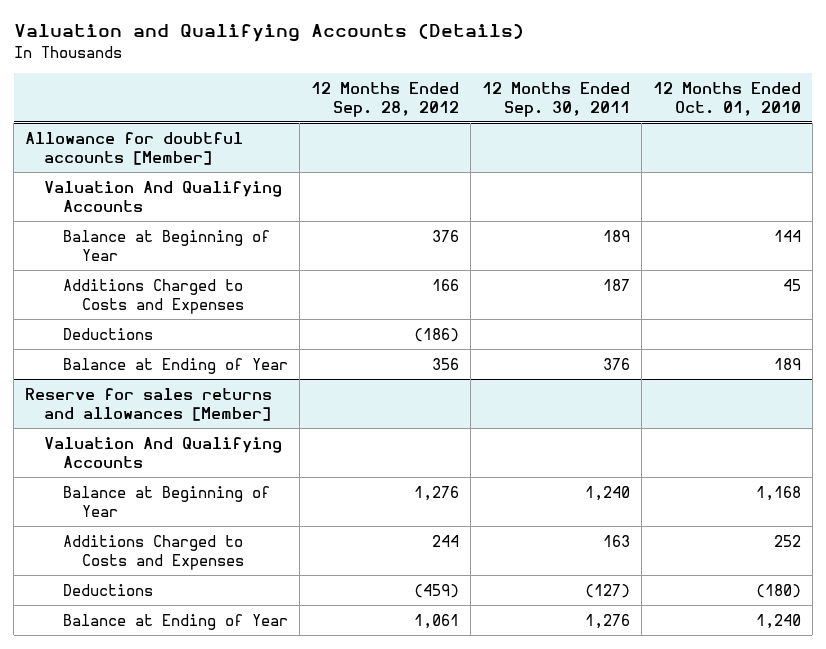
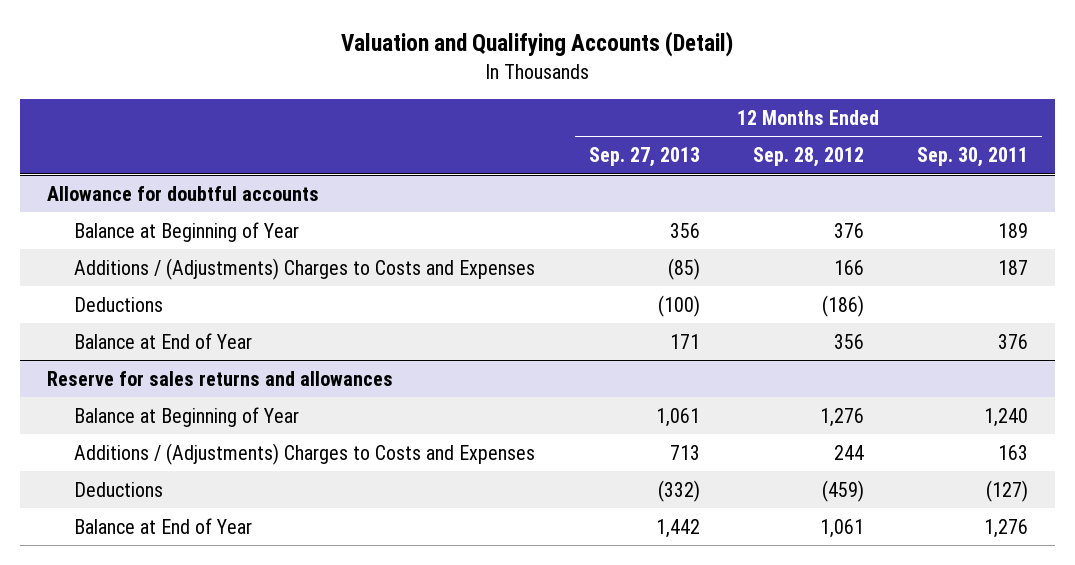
- Valuation and Qualifying Accounts (Details)
+ Valuation and Qualifying Accounts (Detail)
- | 12 Months Ended Sep. 28, 2012 | 12 Months Ended Sep. 30, 2011 | 12 Months Ended Oct. 01, 2010
+ | 12 Months Ended Sep. 27, 2013 | 12 Months Ended Sep. 28, 2012 | 12 Months Ended Sep. 30, 2011
- Allowance for doubtful accounts [Member]
- Valuation And Qualifying Accounts
+ Allowance for doubtful accounts
- Additions Charged to Costs and Expenses | 166 | 187 | 45
+ Additions / (Adjustments) Charges to Costs and Expenses | (85) | 166 | 187
- Balance at Ending of Year | 356 | 376 | 189
- Reserve for sales returns and allowances [Member]
- Valuation And Qualifying Accounts
+ Balance at End of Year | 171 | 356 | 376
+ Reserve for sales returns and allowances
- Additions Charged to Costs and Expenses | 244 | 163 | 252
+ Additions / (Adjustments) Charges to Costs and Expenses | 713 | 244 | 163
- Balance at Ending of Year | 1,061 | 1,276 | 1,240
+ Balance at End of Year | 1,442 | 1,061 | 1,276

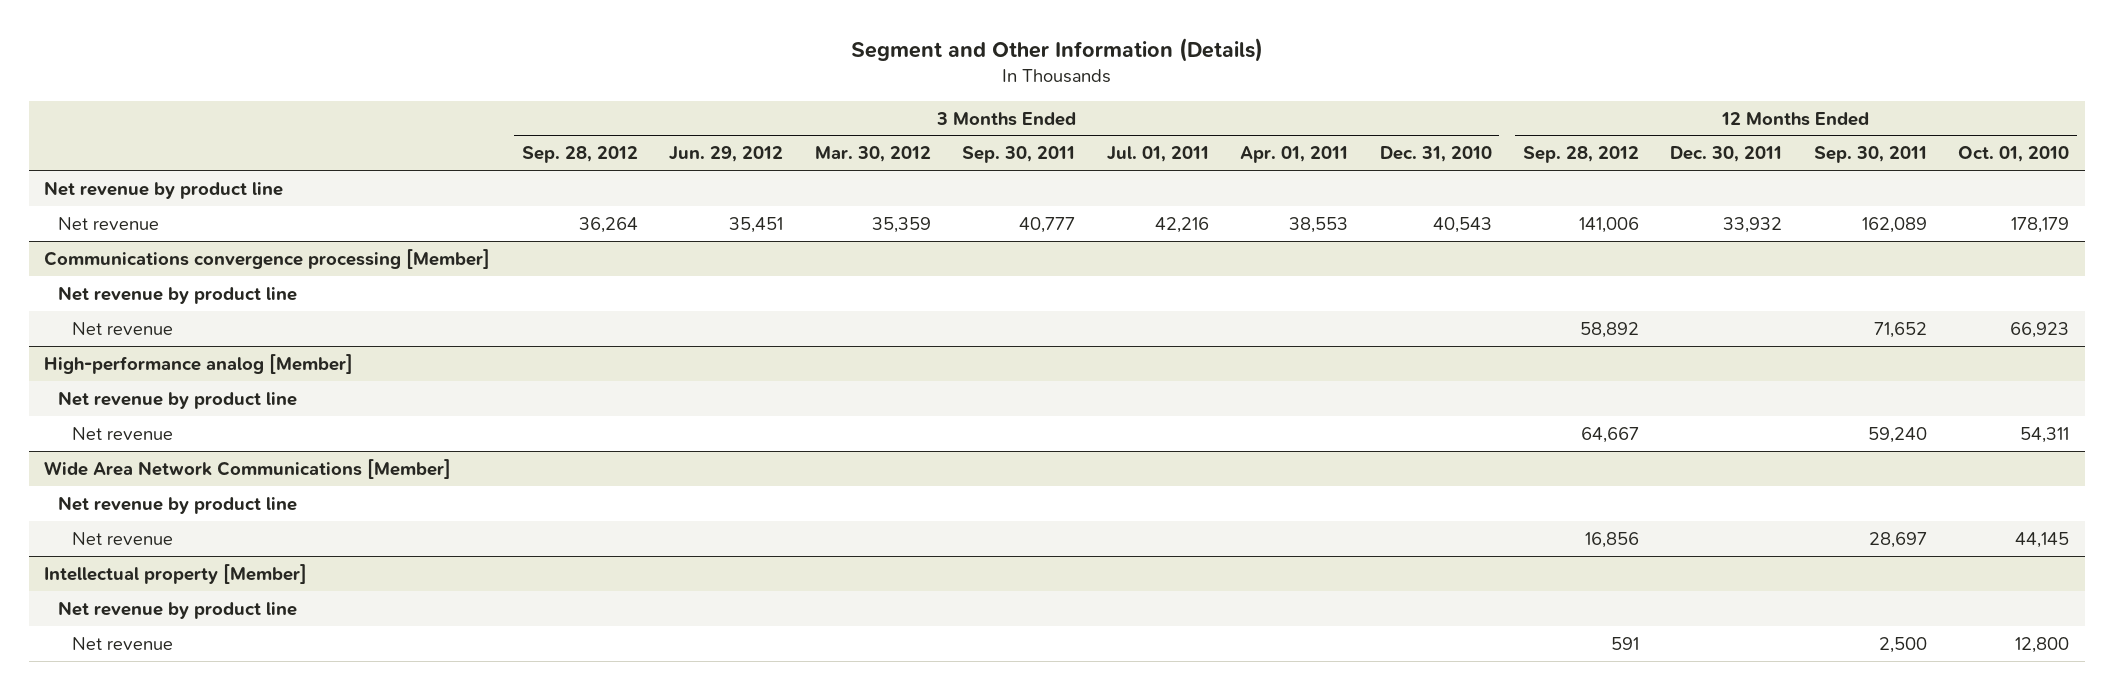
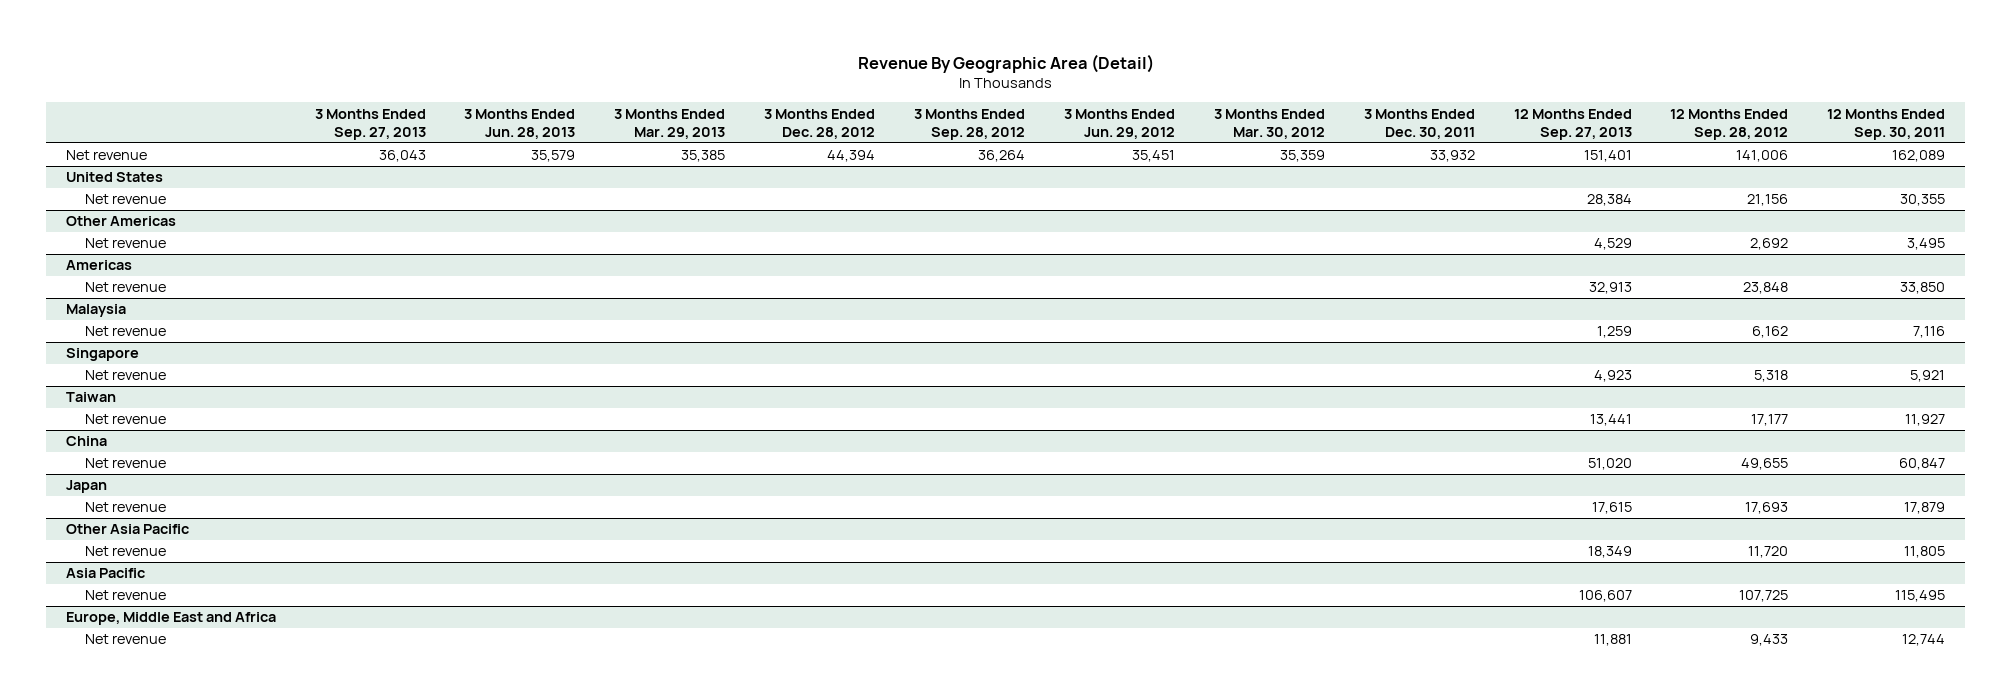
- Segment and Other Information (Details)
+ Revenue By Geographic Area (Detail)
- | 3 Months Ended Sep. 28, 2012 | 3 Months Ended Jun. 29, 2012 | 3 Months Ended Mar. 30, 2012 | 3 Months Ended Sep. 30, 2011 | 3 Months Ended Jul. 01, 2011 | 3 Months Ended Apr. 01, 2011 | 3 Months Ended Dec. 31, 2010 | 12 Months Ended Sep. 28, 2012 | 12 Months Ended Dec. 30, 2011 | 12 Months Ended Sep. 30, 2011 | 12 Months Ended Oct. 01, 2010
+ | 3 Months Ended Sep. 27, 2013 | 3 Months Ended Jun. 28, 2013 | 3 Months Ended Mar. 29, 2013 | 3 Months Ended Dec. 28, 2012 | 3 Months Ended Sep. 28, 2012 | 3 Months Ended Jun. 29, 2012 | 3 Months Ended Mar. 30, 2012 | 3 Months Ended Dec. 30, 2011 | 12 Months Ended Sep. 27, 2013 | 12 Months Ended Sep. 28, 2012 | 12 Months Ended Sep. 30, 2011
- Net revenue by product line
- Communications convergence processing [Member]
- Net revenue by product line
- Net revenue | | | | | | | | 58,892 | | 71,652 | 66,923
- High-performance analog [Member]
- Net revenue by product line
- Net revenue | | | | | | | | 64,667 | | 59,240 | 54,311
- Wide Area Network Communications [Member]
- Net revenue by product line
- Net revenue | | | | | | | | 16,856 | | 28,697 | 44,145
- Intellectual property [Member]
- Net revenue by product line
- Net revenue | | | | | | | | 591 | | 2,500 | 12,800
+ United States
+ Net revenue | | | | | | | | | 28,384 | 21,156 | 30,355
+ Other Americas
+ Net revenue | | | | | | | | | 4,529 | 2,692 | 3,495
+ Americas
+ Net revenue | | | | | | | | | 32,913 | 23,848 | 33,850
+ Malaysia
+ Net revenue | | | | | | | | | 1,259 | 6,162 | 7,116
+ Singapore
+ Net revenue | | | | | | | | | 4,923 | 5,318 | 5,921
+ Taiwan
+ Net revenue | | | | | | | | | 13,441 | 17,177 | 11,927
+ China
+ Net revenue | | | | | | | | | 51,020 | 49,655 | 60,847
+ Japan
+ Net revenue | | | | | | | | | 17,615 | 17,693 | 17,879
+ Other Asia Pacific
+ Net revenue | | | | | | | | | 18,349 | 11,720 | 11,805
+ Asia Pacific
+ Net revenue | | | | | | | | | 106,607 | 107,725 | 115,495
+ Europe, Middle East and Africa
+ Net revenue | | | | | | | | | 11,881 | 9,433 | 12,744

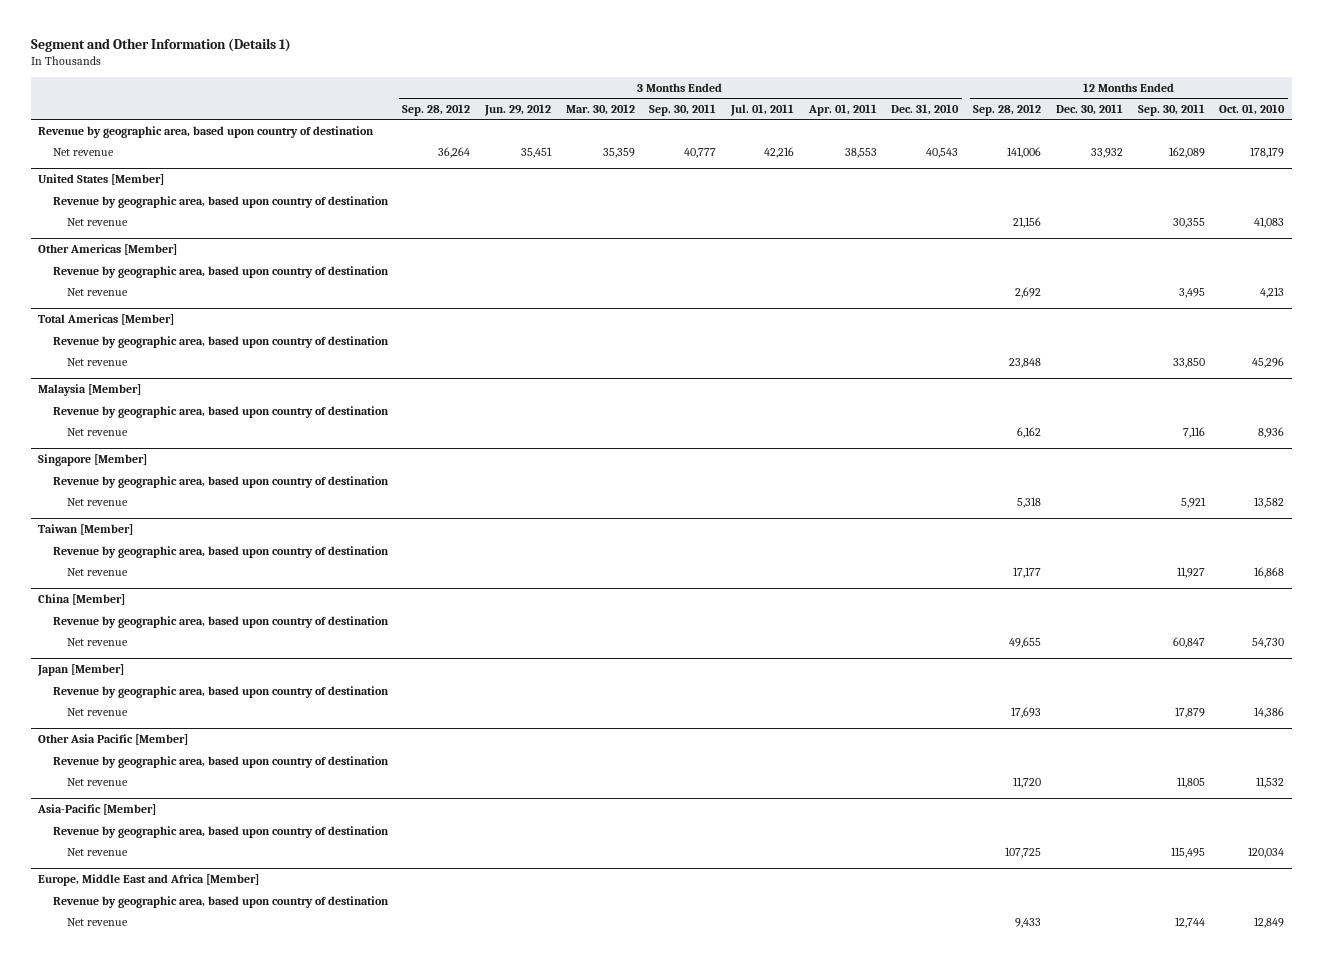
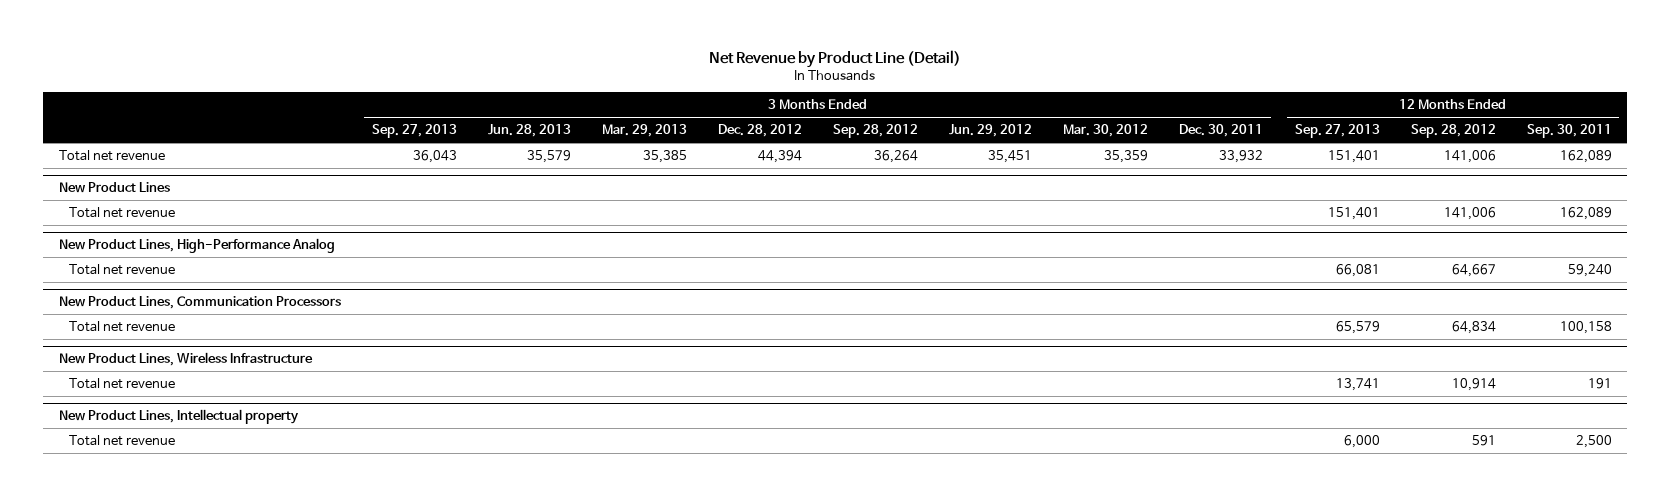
- Segment and Other Information (Details 1)
+ Net Revenue by Product Line (Detail)
- | 3 Months Ended Sep. 28, 2012 | 3 Months Ended Jun. 29, 2012 | 3 Months Ended Mar. 30, 2012 | 3 Months Ended Sep. 30, 2011 | 3 Months Ended Jul. 01, 2011 | 3 Months Ended Apr. 01, 2011 | 3 Months Ended Dec. 31, 2010 | 12 Months Ended Sep. 28, 2012 | 12 Months Ended Dec. 30, 2011 | 12 Months Ended Sep. 30, 2011 | 12 Months Ended Oct. 01, 2010
+ | 3 Months Ended Sep. 27, 2013 | 3 Months Ended Jun. 28, 2013 | 3 Months Ended Mar. 29, 2013 | 3 Months Ended Dec. 28, 2012 | 3 Months Ended Sep. 28, 2012 | 3 Months Ended Jun. 29, 2012 | 3 Months Ended Mar. 30, 2012 | 3 Months Ended Dec. 30, 2011 | 12 Months Ended Sep. 27, 2013 | 12 Months Ended Sep. 28, 2012 | 12 Months Ended Sep. 30, 2011
- Revenue by geographic area, based upon country of destination
- Net revenue | 36,264 | 35,451 | 35,359 | 40,777 | 42,216 | 38,553 | 40,543 | 141,006 | 33,932 | 162,089 | 178,179
- United States [Member]
- Revenue by geographic area, based upon country of destination
- Net revenue | | | | | | | | 21,156 | | 30,355 | 41,083
- Other Americas [Member]
- Revenue by geographic area, based upon country of destination
- Net revenue | | | | | | | | 2,692 | | 3,495 | 4,213
- Total Americas [Member]
- Revenue by geographic area, based upon country of destination
- Net revenue | | | | | | | | 23,848 | | 33,850 | 45,296
- Malaysia [Member]
- Revenue by geographic area, based upon country of destination
- Net revenue | | | | | | | | 6,162 | | 7,116 | 8,936
- Singapore [Member]
- Revenue by geographic area, based upon country of destination
- Net revenue | | | | | | | | 5,318 | | 5,921 | 13,582
- Taiwan [Member]
- Revenue by geographic area, based upon country of destination
- Net revenue | | | | | | | | 17,177 | | 11,927 | 16,868
- China [Member]
- Revenue by geographic area, based upon country of destination
- Net revenue | | | | | | | | 49,655 | | 60,847 | 54,730
- Japan [Member]
- Revenue by geographic area, based upon country of destination
- Net revenue | | | | | | | | 17,693 | | 17,879 | 14,386
- Other Asia Pacific [Member]
- Revenue by geographic area, based upon country of destination
- Net revenue | | | | | | | | 11,720 | | 11,805 | 11,532
- Asia-Pacific [Member]
- Revenue by geographic area, based upon country of destination
- Net revenue | | | | | | | | 107,725 | | 115,495 | 120,034
- Europe, Middle East and Africa [Member]
- Revenue by geographic area, based upon country of destination
- Net revenue | | | | | | | | 9,433 | | 12,744 | 12,849
+ Total net revenue | 36,043 | 35,579 | 35,385 | 44,394 | 36,264 | 35,451 | 35,359 | 33,932 | 151,401 | 141,006 | 162,089
+ New Product Lines
+ Total net revenue | | | | | | | | | 151,401 | 141,006 | 162,089
+ New Product Lines, High-Performance Analog
+ Total net revenue | | | | | | | | | 66,081 | 64,667 | 59,240
+ New Product Lines, Communication Processors
+ Total net revenue | | | | | | | | | 65,579 | 64,834 | 100,158
+ New Product Lines, Wireless Infrastructure
+ Total net revenue | | | | | | | | | 13,741 | 10,914 | 191
+ New Product Lines, Intellectual property
+ Total net revenue | | | | | | | | | 6,000 | 591 | 2,500

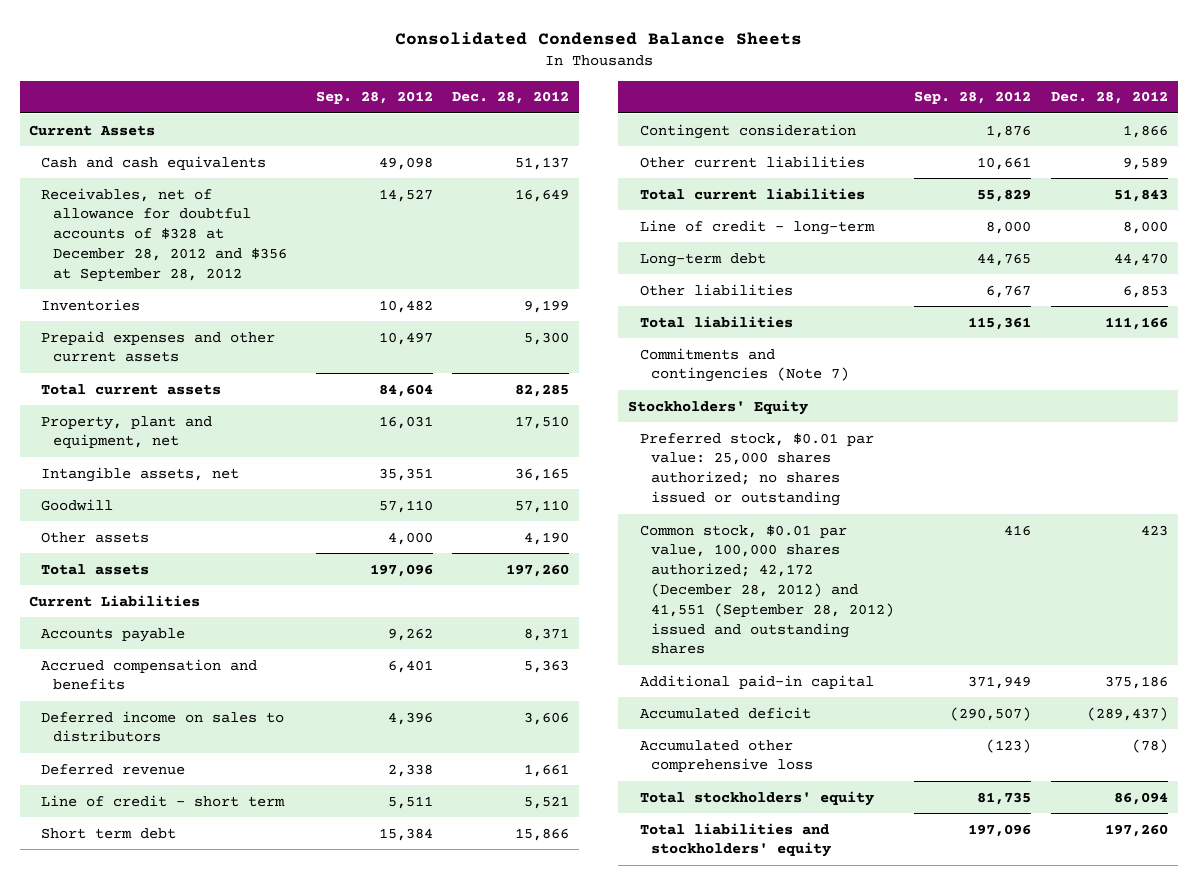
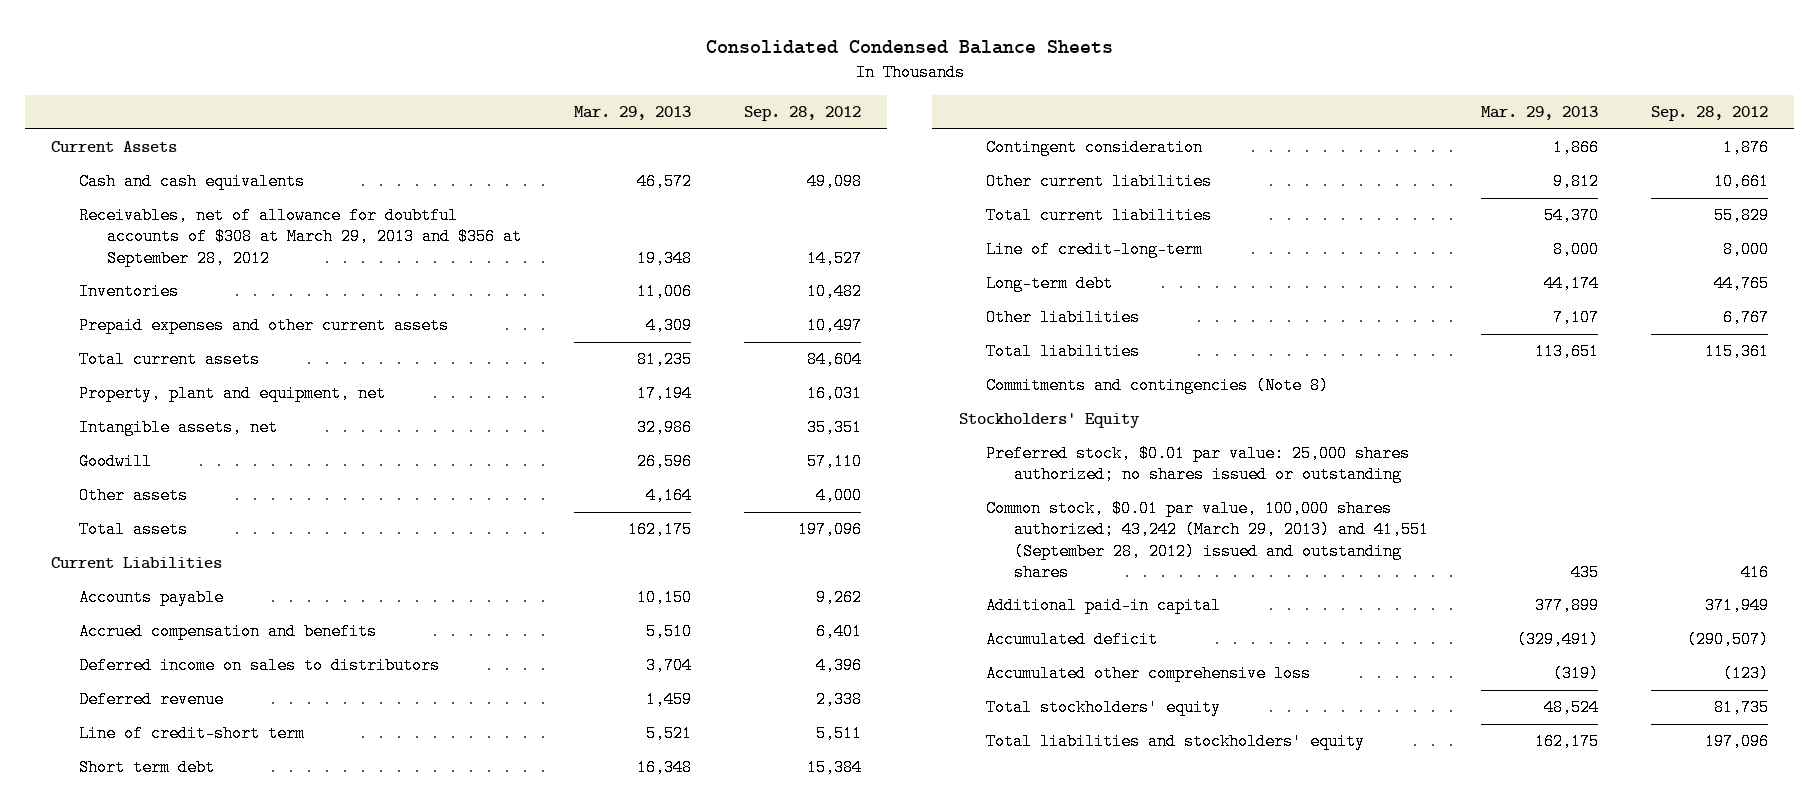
- | Sep. 28, 2012 | Dec. 28, 2012
+ | Mar. 29, 2013 | Sep. 28, 2012
- Receivables, net of allowance for doubtful accounts of $328 at December 28, 2012 and $356 at September 28, 2012 | 14,527 | 16,649
+ Receivables, net of allowance for doubtful accounts of $308 at March 29, 2013 and $356 at September 28, 2012 | 19,348 | 14,527
- Line of credit - short term | 5,511 | 5,521
+ Line of credit-short term | 5,521 | 5,511
- Line of credit - long-term | 8,000 | 8,000
+ Line of credit-long-term | 8,000 | 8,000
- Commitments and contingencies (Note 7)
+ Commitments and contingencies (Note 8)
- Common stock, $0.01 par value, 100,000 shares authorized; 42,172 (December 28, 2012) and 41,551 (September 28, 2012) issued and outstanding shares | 416 | 423
+ Common stock, $0.01 par value, 100,000 shares authorized; 43,242 (March 29, 2013) and 41,551 (September 28, 2012) issued and outstanding shares | 435 | 416

